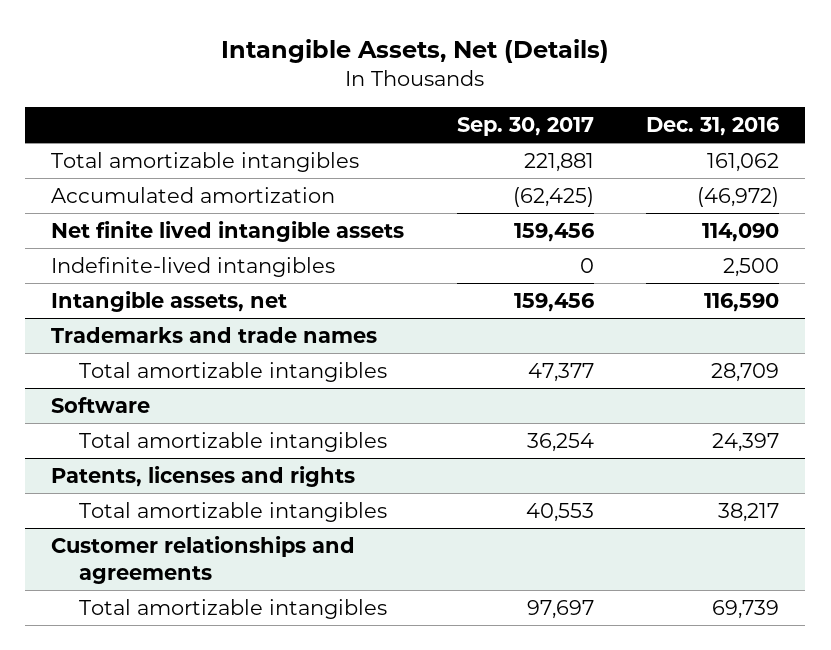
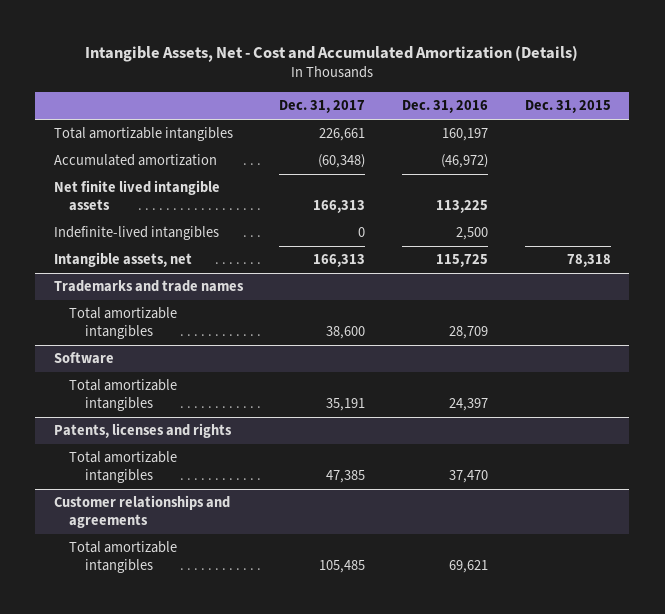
- Intangible Assets, Net (Details)
+ Intangible Assets, Net - Cost and Accumulated Amortization (Details)
- | Sep. 30, 2017 | Dec. 31, 2016
+ | Dec. 31, 2017 | Dec. 31, 2016 | Dec. 31, 2015
- Total amortizable intangibles | 221,881 | 161,062
+ Total amortizable intangibles | 226,661 | 160,197 |
- Net finite lived intangible assets | 159,456 | 114,090
+ Net finite lived intangible assets | 166,313 | 113,225 |
- Intangible assets, net | 159,456 | 116,590
+ Intangible assets, net | 166,313 | 115,725 | 78,318
@ Patents, licenses and rights
- Total amortizable intangibles | 40,553 | 38,217
+ Total amortizable intangibles | 47,385 | 37,470 |
@ Customer relationships and agreements
- Total amortizable intangibles | 97,697 | 69,739
+ Total amortizable intangibles | 105,485 | 69,621 |

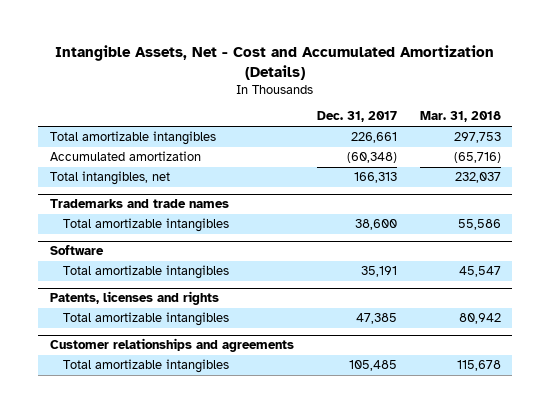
- | Dec. 31, 2017 | Dec. 31, 2016 | Dec. 31, 2015
+ | Dec. 31, 2017 | Mar. 31, 2018
- Net finite lived intangible assets | 166,313 | 113,225 |
- Indefinite-lived intangibles | 0 | 2,500 |
- Intangible assets, net | 166,313 | 115,725 | 78,318
+ Total intangibles, net | 166,313 | 232,037

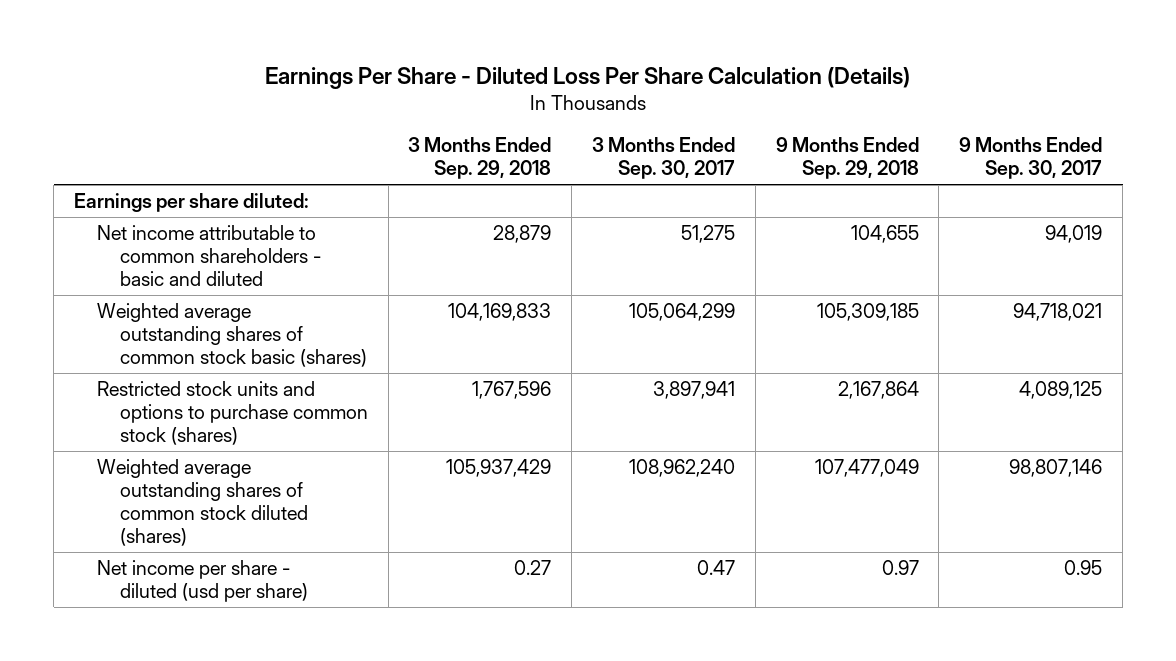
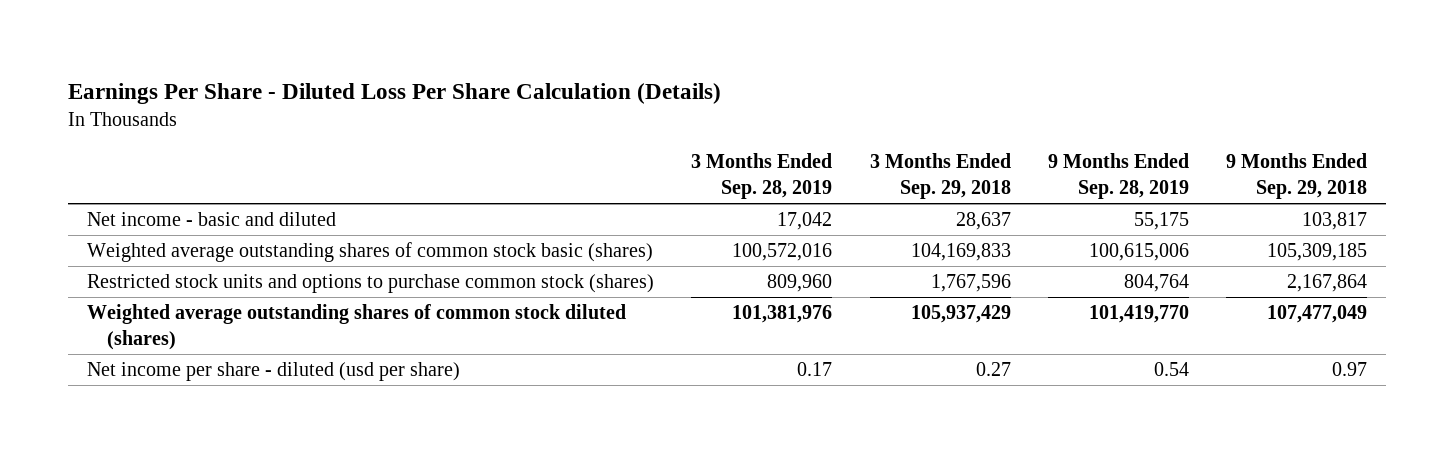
- | 3 Months Ended Sep. 29, 2018 | 3 Months Ended Sep. 30, 2017 | 9 Months Ended Sep. 29, 2018 | 9 Months Ended Sep. 30, 2017
+ | 3 Months Ended Sep. 28, 2019 | 3 Months Ended Sep. 29, 2018 | 9 Months Ended Sep. 28, 2019 | 9 Months Ended Sep. 29, 2018
- Earnings per share diluted:
- Net income attributable to common shareholders - basic and diluted | 28,879 | 51,275 | 104,655 | 94,019
+ Net income - basic and diluted | 17,042 | 28,637 | 55,175 | 103,817

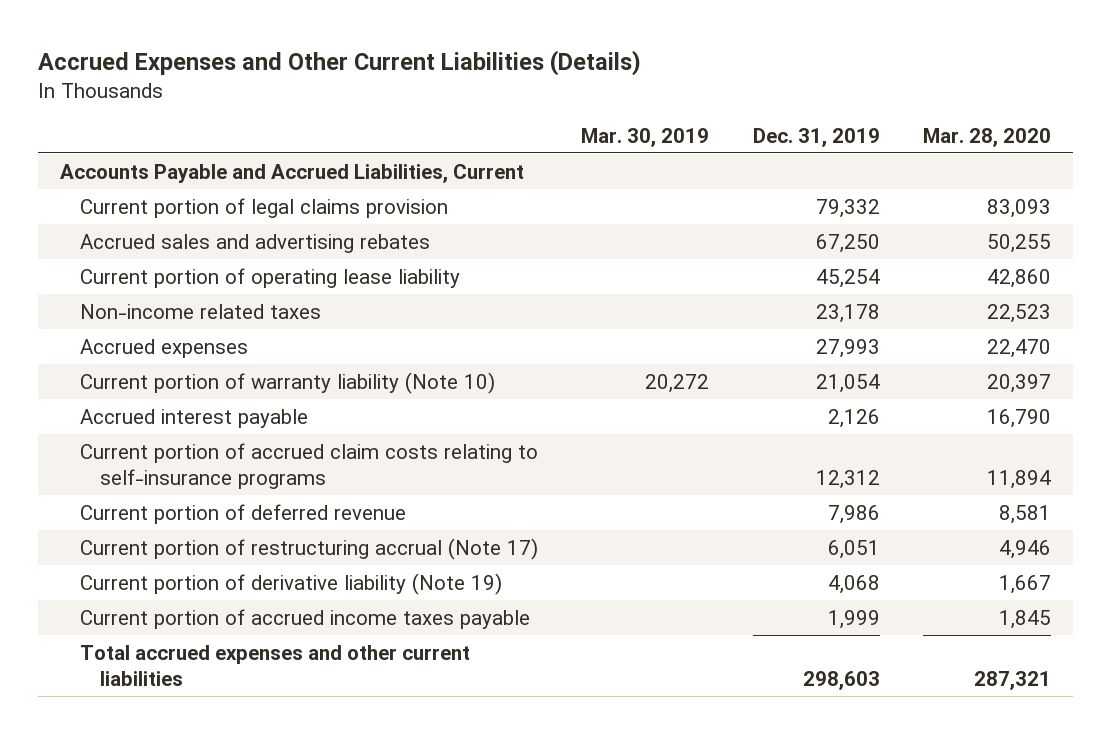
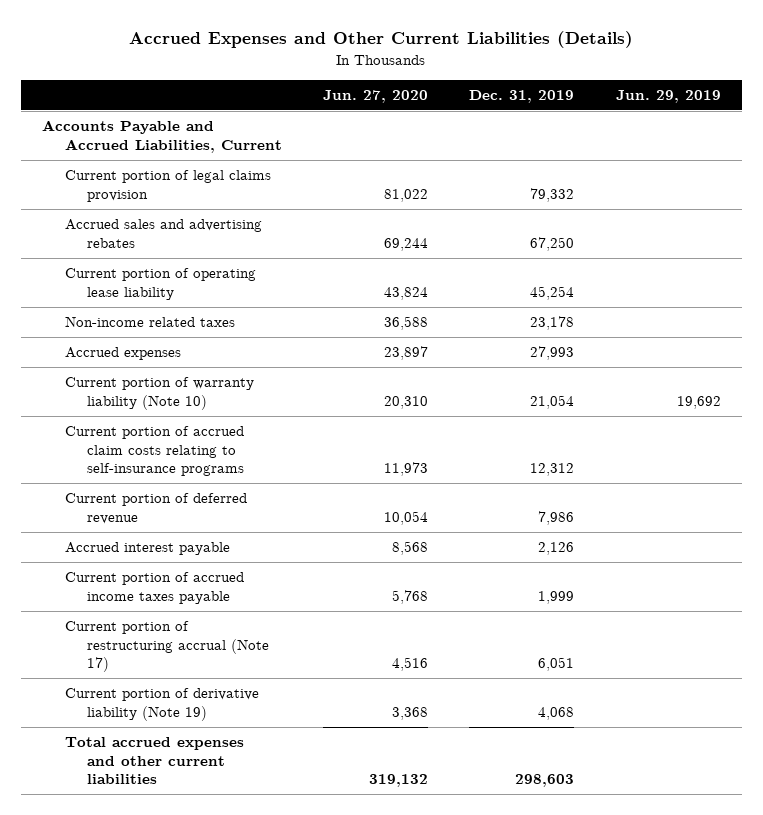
- | Mar. 30, 2019 | Dec. 31, 2019 | Mar. 28, 2020
+ | Jun. 27, 2020 | Dec. 31, 2019 | Jun. 29, 2019
moved down: Accrued interest payable | 8,568 | 2,126 |
moved up: Current portion of accrued income taxes payable | 5,768 | 1,999 |

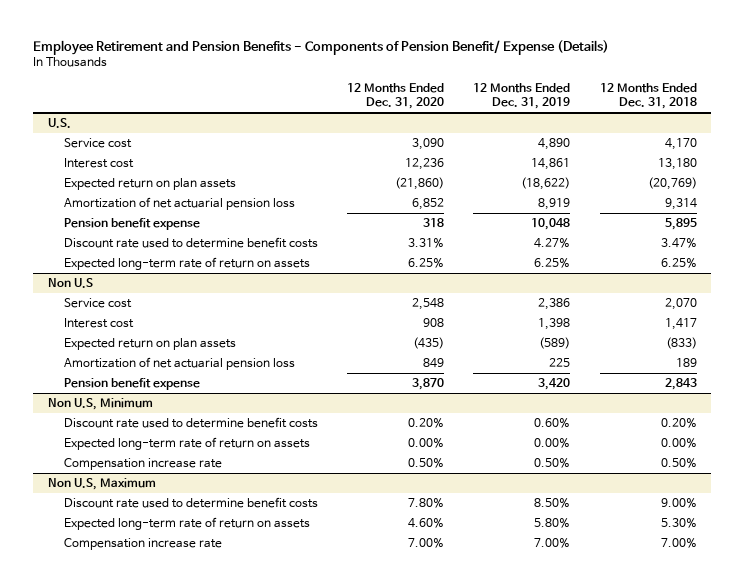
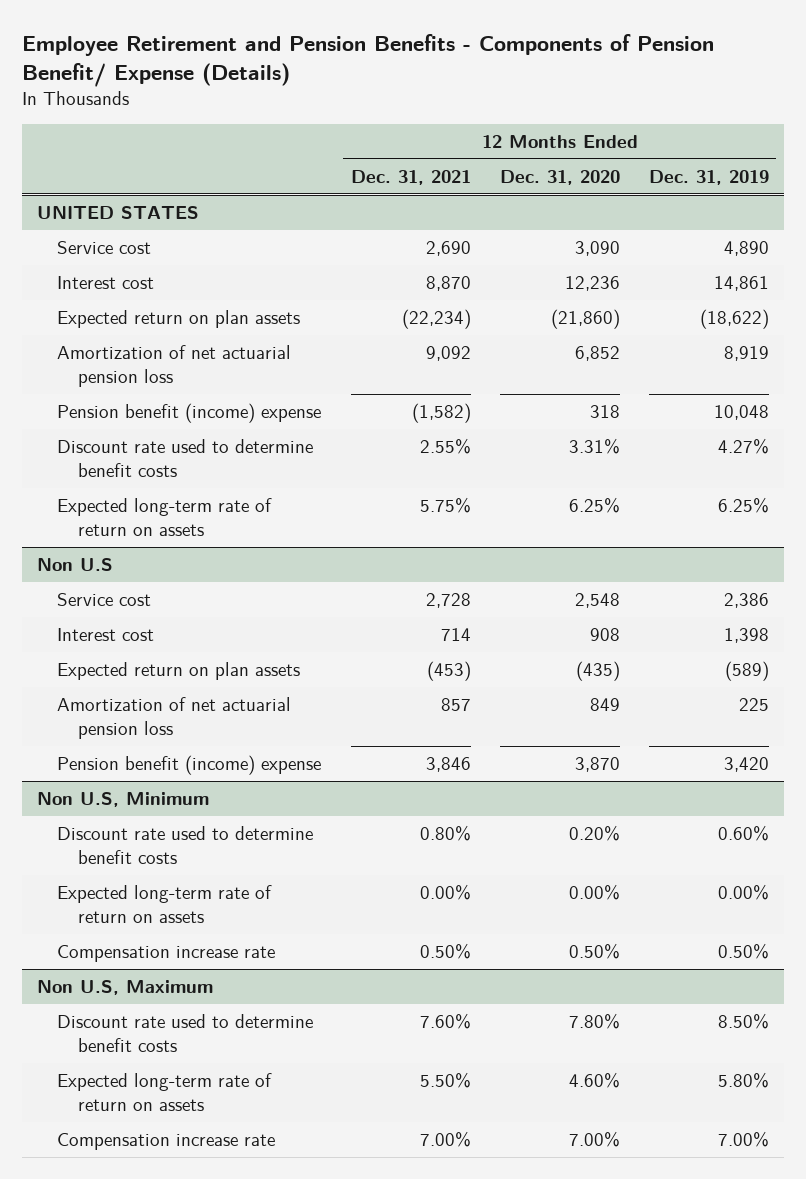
- | 12 Months Ended Dec. 31, 2020 | 12 Months Ended Dec. 31, 2019 | 12 Months Ended Dec. 31, 2018
+ | 12 Months Ended Dec. 31, 2021 | 12 Months Ended Dec. 31, 2020 | 12 Months Ended Dec. 31, 2019
- U.S.
+ UNITED STATES
- Pension benefit expense | 318 | 10,048 | 5,895
+ Pension benefit (income) expense | (1,582) | 318 | 10,048
@ Non U.S
- Pension benefit expense | 3,870 | 3,420 | 2,843
+ Pension benefit (income) expense | 3,846 | 3,870 | 3,420

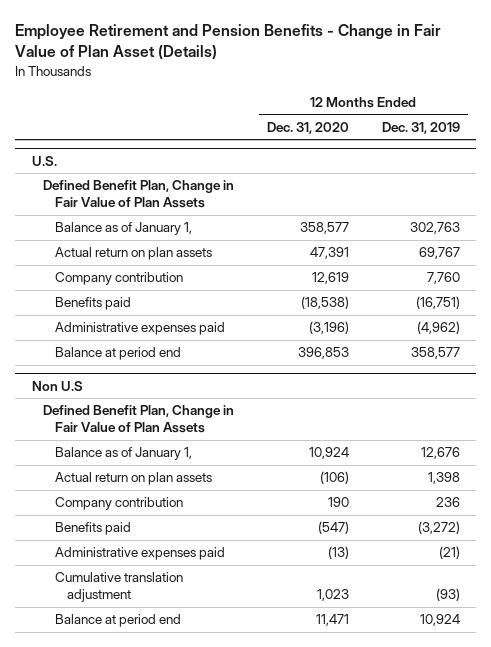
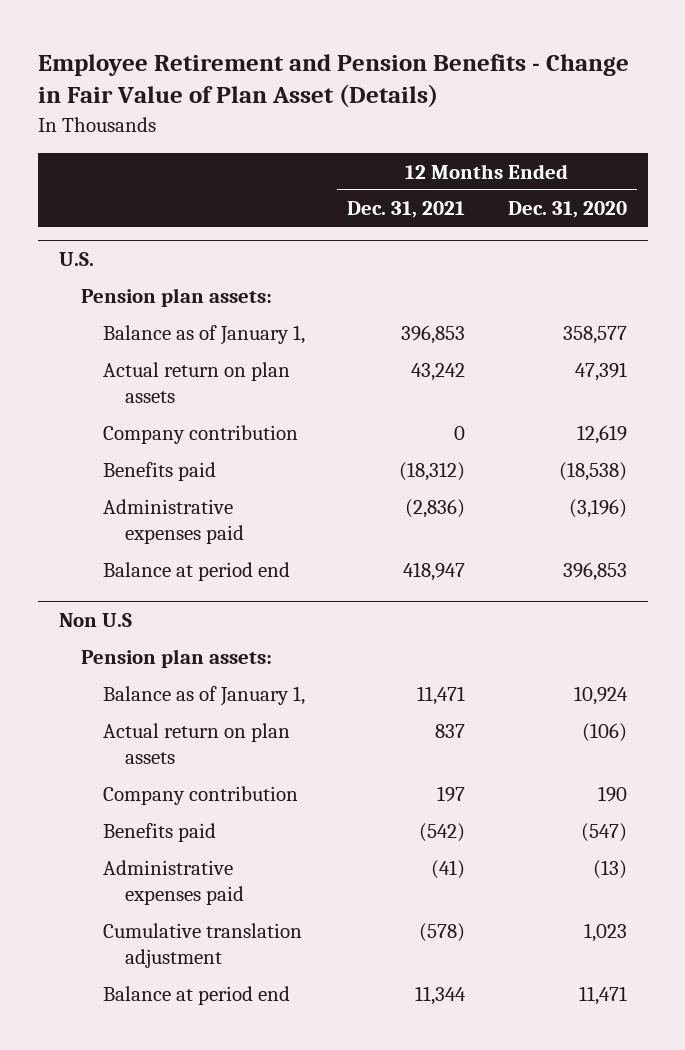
- | 12 Months Ended Dec. 31, 2020 | 12 Months Ended Dec. 31, 2019
+ | 12 Months Ended Dec. 31, 2021 | 12 Months Ended Dec. 31, 2020
@ U.S.
- Defined Benefit Plan, Change in Fair Value of Plan Assets
+ Pension plan assets:
@ Non U.S
- Defined Benefit Plan, Change in Fair Value of Plan Assets
+ Pension plan assets:

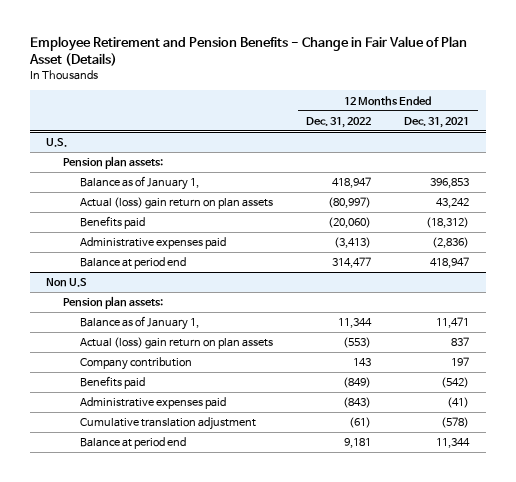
- | 12 Months Ended Dec. 31, 2021 | 12 Months Ended Dec. 31, 2020
+ | 12 Months Ended Dec. 31, 2022 | 12 Months Ended Dec. 31, 2021
@ U.S.
- Actual return on plan assets | 43,242 | 47,391
- Company contribution | 0 | 12,619
+ Actual (loss) gain return on plan assets | (80,997) | 43,242
@ Non U.S
- Actual return on plan assets | 837 | (106)
+ Actual (loss) gain return on plan assets | (553) | 837

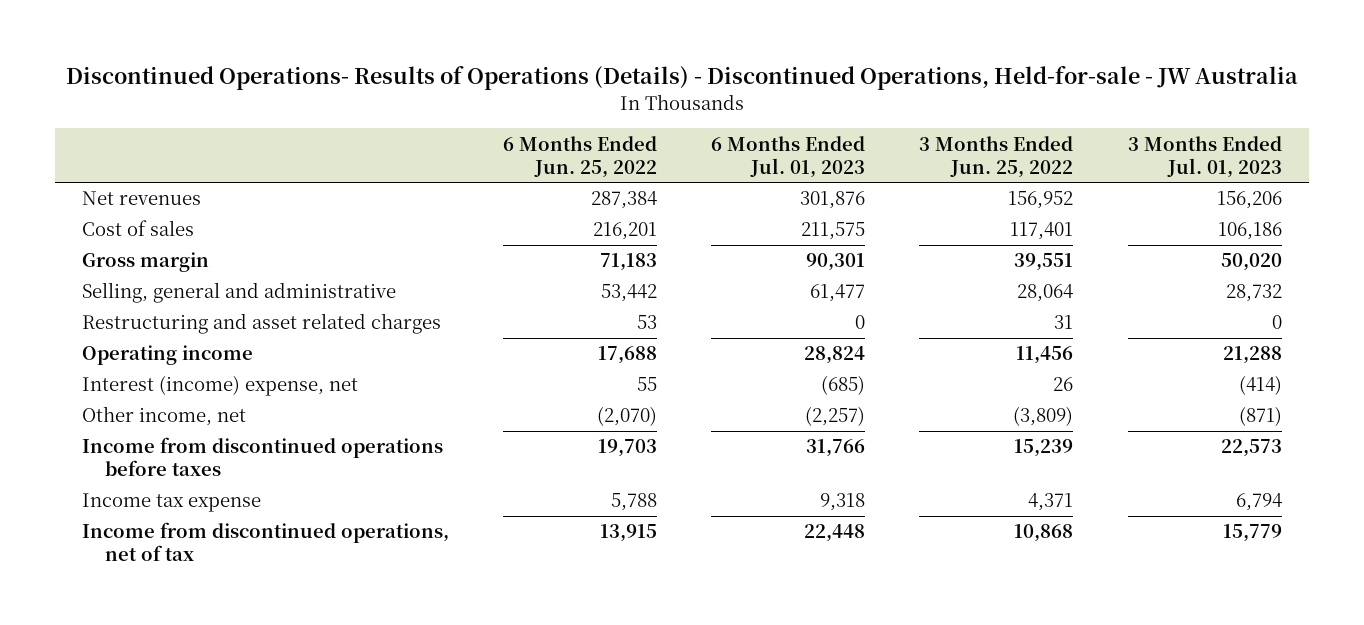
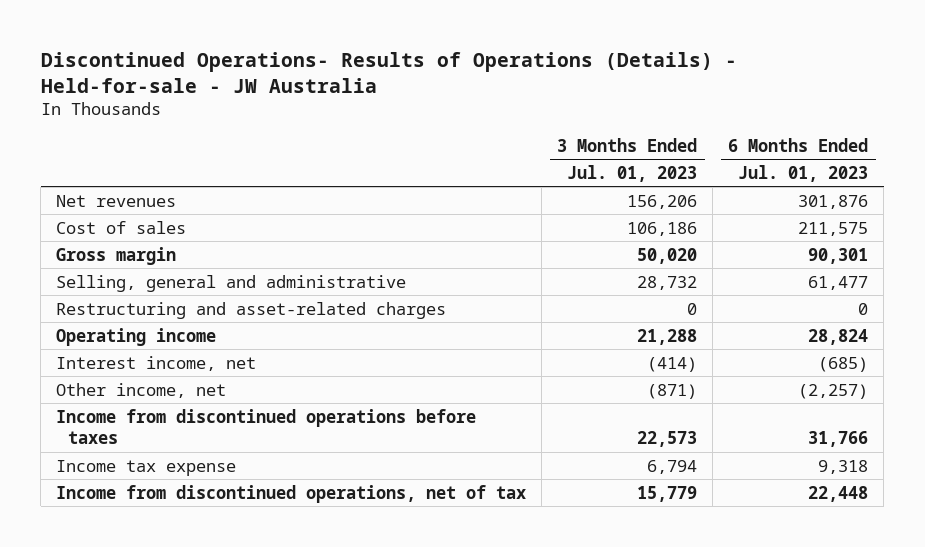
- Discontinued Operations- Results of Operations (Details) - Discontinued Operations, Held-for-sale - JW Australia
+ Discontinued Operations- Results of Operations (Details) - Held-for-sale - JW Australia
- | 6 Months Ended Jun. 25, 2022 | 6 Months Ended Jul. 01, 2023 | 3 Months Ended Jun. 25, 2022 | 3 Months Ended Jul. 01, 2023
+ | 3 Months Ended Jul. 01, 2023 | 6 Months Ended Jul. 01, 2023
- Restructuring and asset related charges | 53 | 0 | 31 | 0
+ Restructuring and asset-related charges | 0 | 0
- Interest (income) expense, net | 55 | (685) | 26 | (414)
+ Interest income, net | (414) | (685)

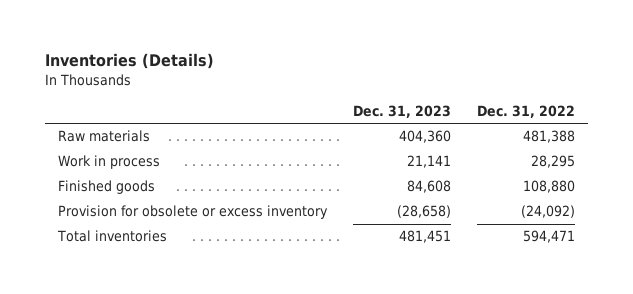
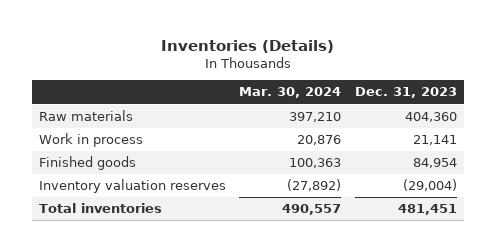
- | Dec. 31, 2023 | Dec. 31, 2022
+ | Mar. 30, 2024 | Dec. 31, 2023
- Finished goods | 84,608 | 108,880
- Provision for obsolete or excess inventory | (28,658) | (24,092)
+ Finished goods | 100,363 | 84,954
+ Inventory valuation reserves | (27,892) | (29,004)

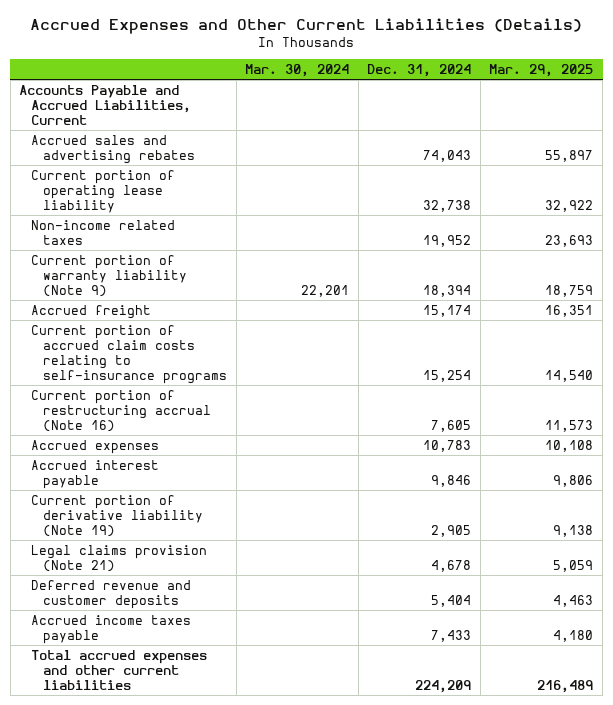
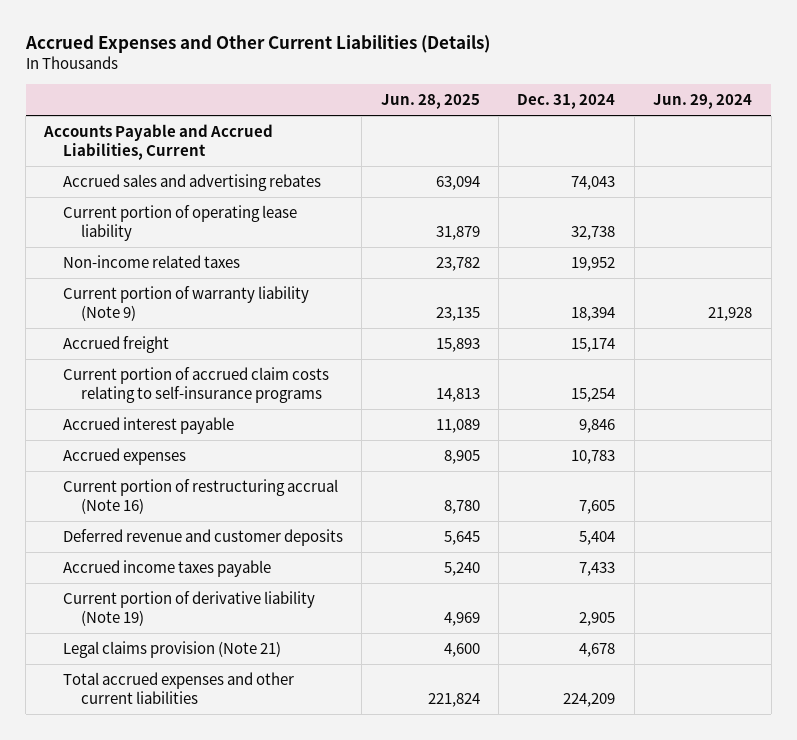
- | Mar. 30, 2024 | Dec. 31, 2024 | Mar. 29, 2025
+ | Jun. 28, 2025 | Dec. 31, 2024 | Jun. 29, 2024
moved down: Accrued expenses | 8,905 | 10,783 |
moved down: Current portion of restructuring accrual (Note 16) | 8,780 | 7,605 |
moved down: Current portion of derivative liability (Note 19) | 4,969 | 2,905 |
moved down: Legal claims provision (Note 21) | 4,600 | 4,678 |

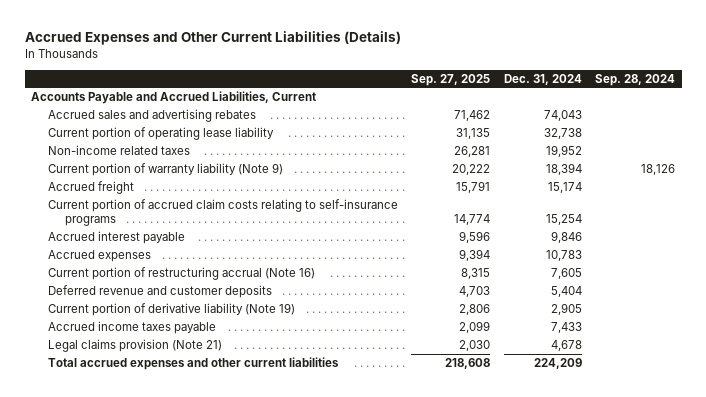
- | Jun. 28, 2025 | Dec. 31, 2024 | Jun. 29, 2024
+ | Sep. 27, 2025 | Dec. 31, 2024 | Sep. 28, 2024
moved down: Accrued income taxes payable | 2,099 | 7,433 |

